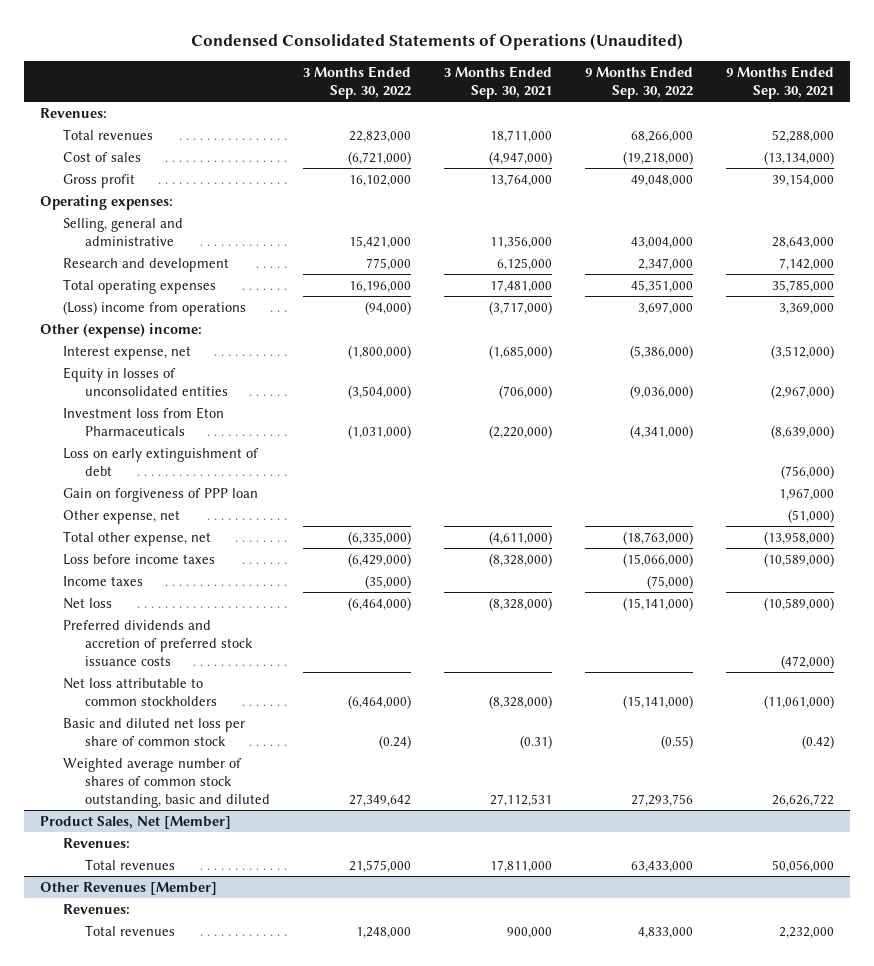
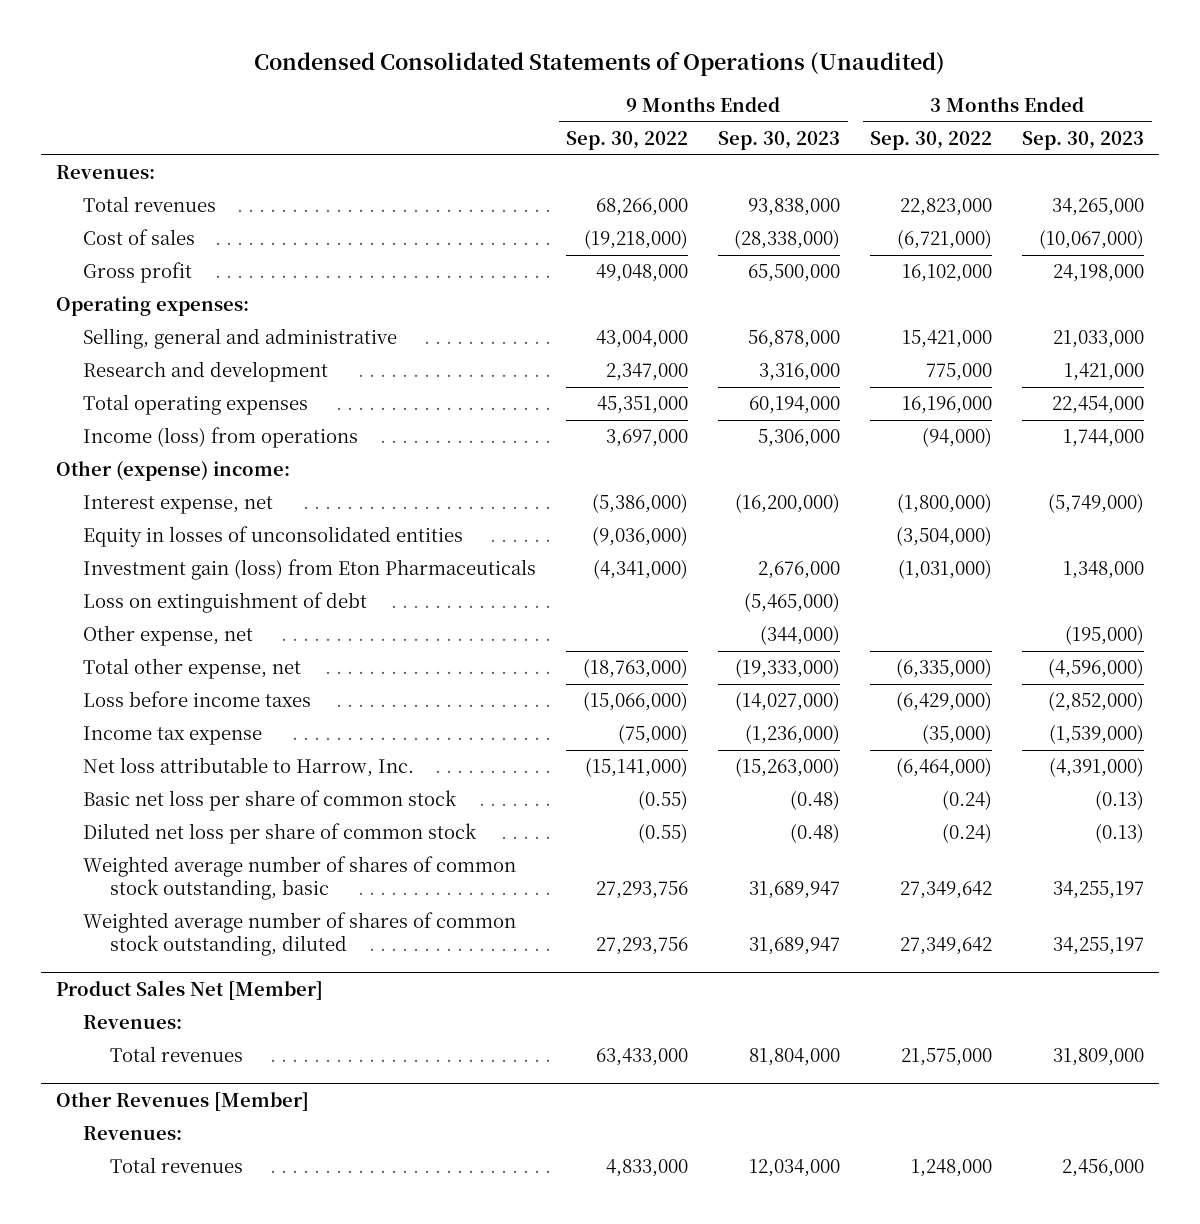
- | 3 Months Ended Sep. 30, 2022 | 3 Months Ended Sep. 30, 2021 | 9 Months Ended Sep. 30, 2022 | 9 Months Ended Sep. 30, 2021
+ | 9 Months Ended Sep. 30, 2022 | 9 Months Ended Sep. 30, 2023 | 3 Months Ended Sep. 30, 2022 | 3 Months Ended Sep. 30, 2023
- (Loss) income from operations | (94,000) | (3,717,000) | 3,697,000 | 3,369,000
+ Income (loss) from operations | 3,697,000 | 5,306,000 | (94,000) | 1,744,000
- Investment loss from Eton Pharmaceuticals | (1,031,000) | (2,220,000) | (4,341,000) | (8,639,000)
- Loss on early extinguishment of debt | | | | (756,000)
- Gain on forgiveness of PPP loan | | | | 1,967,000
+ Investment gain (loss) from Eton Pharmaceuticals | (4,341,000) | 2,676,000 | (1,031,000) | 1,348,000
+ Loss on extinguishment of debt | | (5,465,000) | |
- Income taxes | (35,000) | | (75,000) |
- Net loss | (6,464,000) | (8,328,000) | (15,141,000) | (10,589,000)
- Preferred dividends and accretion of preferred stock issuance costs | | | | (472,000)
- Net loss attributable to common stockholders | (6,464,000) | (8,328,000) | (15,141,000) | (11,061,000)
- Basic and diluted net loss per share of common stock | (0.24) | (0.31) | (0.55) | (0.42)
- Weighted average number of shares of common stock outstanding, basic and diluted | 27,349,642 | 27,112,531 | 27,293,756 | 26,626,722
- Product Sales, Net [Member]
+ Income tax expense | (75,000) | (1,236,000) | (35,000) | (1,539,000)
+ Net loss attributable to Harrow, Inc. | (15,141,000) | (15,263,000) | (6,464,000) | (4,391,000)
+ Basic net loss per share of common stock | (0.55) | (0.48) | (0.24) | (0.13)
+ Diluted net loss per share of common stock | (0.55) | (0.48) | (0.24) | (0.13)
+ Weighted average number of shares of common stock outstanding, basic | 27,293,756 | 31,689,947 | 27,349,642 | 34,255,197
+ Weighted average number of shares of common stock outstanding, diluted | 27,293,756 | 31,689,947 | 27,349,642 | 34,255,197
+ Product Sales Net [Member]

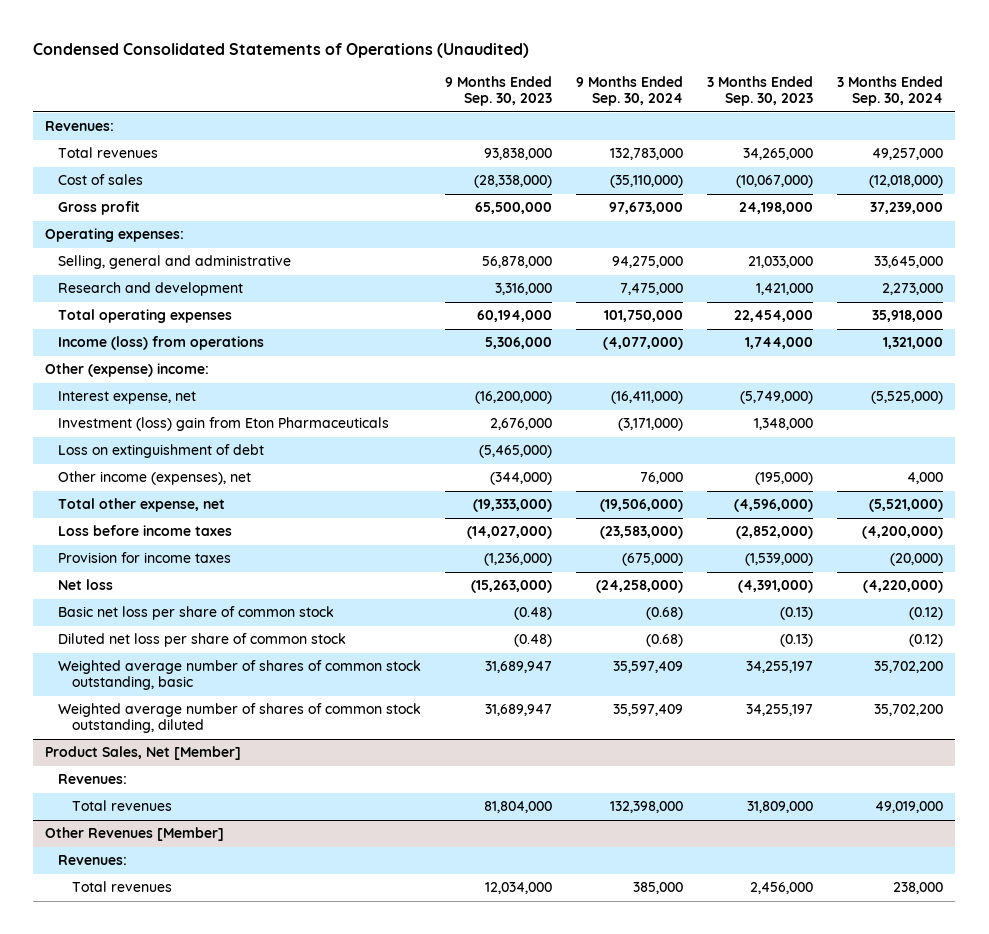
- | 9 Months Ended Sep. 30, 2022 | 9 Months Ended Sep. 30, 2023 | 3 Months Ended Sep. 30, 2022 | 3 Months Ended Sep. 30, 2023
+ | 9 Months Ended Sep. 30, 2023 | 9 Months Ended Sep. 30, 2024 | 3 Months Ended Sep. 30, 2023 | 3 Months Ended Sep. 30, 2024
- Equity in losses of unconsolidated entities | (9,036,000) | | (3,504,000) |
- Investment gain (loss) from Eton Pharmaceuticals | (4,341,000) | 2,676,000 | (1,031,000) | 1,348,000
+ Investment (loss) gain from Eton Pharmaceuticals | 2,676,000 | (3,171,000) | 1,348,000 |
- Other expense, net | | (344,000) | | (195,000)
+ Other income (expenses), net | (344,000) | 76,000 | (195,000) | 4,000
- Income tax expense | (75,000) | (1,236,000) | (35,000) | (1,539,000)
- Net loss attributable to Harrow, Inc. | (15,141,000) | (15,263,000) | (6,464,000) | (4,391,000)
+ Provision for income taxes | (1,236,000) | (675,000) | (1,539,000) | (20,000)
+ Net loss | (15,263,000) | (24,258,000) | (4,391,000) | (4,220,000)
- Product Sales Net [Member]
+ Product Sales, Net [Member]

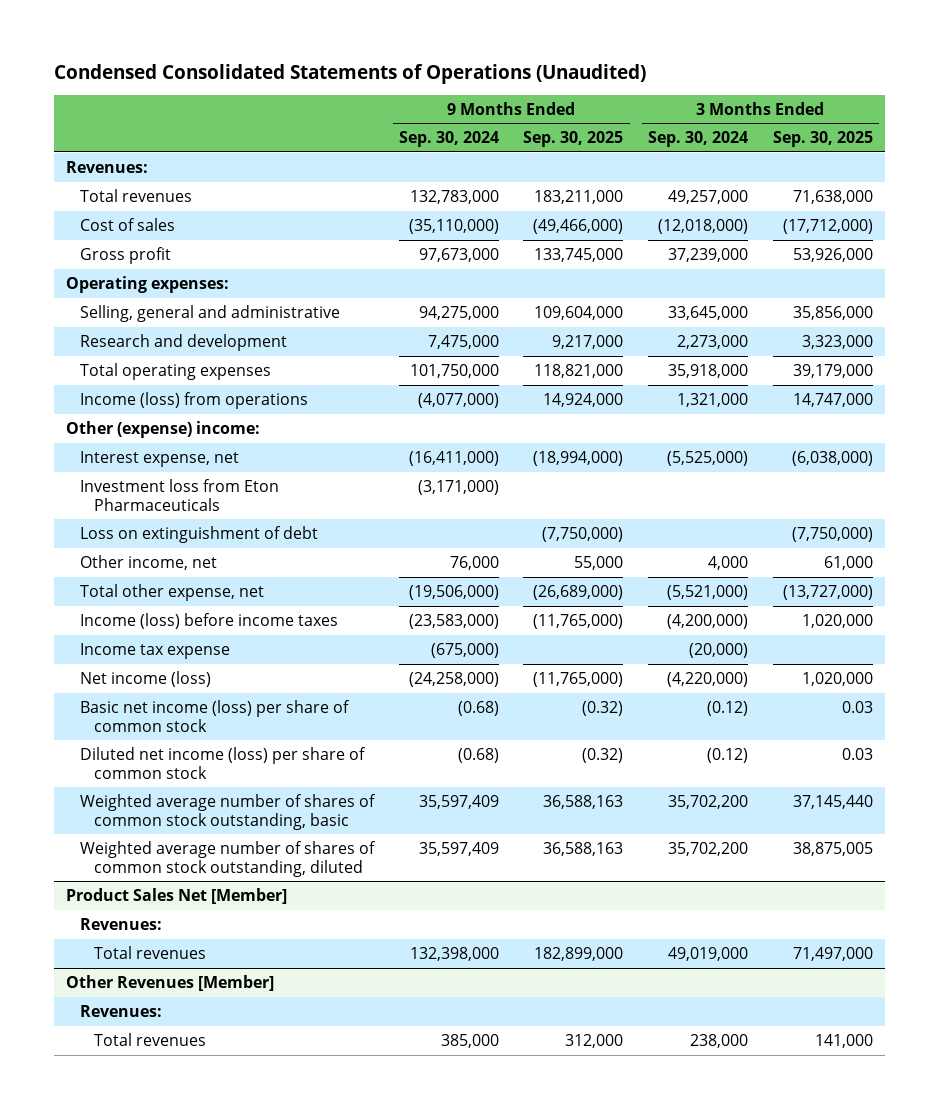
- | 9 Months Ended Sep. 30, 2023 | 9 Months Ended Sep. 30, 2024 | 3 Months Ended Sep. 30, 2023 | 3 Months Ended Sep. 30, 2024
+ | 9 Months Ended Sep. 30, 2024 | 9 Months Ended Sep. 30, 2025 | 3 Months Ended Sep. 30, 2024 | 3 Months Ended Sep. 30, 2025
- Investment (loss) gain from Eton Pharmaceuticals | 2,676,000 | (3,171,000) | 1,348,000 |
+ Investment loss from Eton Pharmaceuticals | (3,171,000) | | |
- Other income (expenses), net | (344,000) | 76,000 | (195,000) | 4,000
+ Other income, net | 76,000 | 55,000 | 4,000 | 61,000
- Loss before income taxes | (14,027,000) | (23,583,000) | (2,852,000) | (4,200,000)
- Provision for income taxes | (1,236,000) | (675,000) | (1,539,000) | (20,000)
- Net loss | (15,263,000) | (24,258,000) | (4,391,000) | (4,220,000)
- Basic net loss per share of common stock | (0.48) | (0.68) | (0.13) | (0.12)
- Diluted net loss per share of common stock | (0.48) | (0.68) | (0.13) | (0.12)
+ Income (loss) before income taxes | (23,583,000) | (11,765,000) | (4,200,000) | 1,020,000
+ Income tax expense | (675,000) | | (20,000) |
+ Net income (loss) | (24,258,000) | (11,765,000) | (4,220,000) | 1,020,000
+ Basic net income (loss) per share of common stock | (0.68) | (0.32) | (0.12) | 0.03
+ Diluted net income (loss) per share of common stock | (0.68) | (0.32) | (0.12) | 0.03
- Product Sales, Net [Member]
+ Product Sales Net [Member]

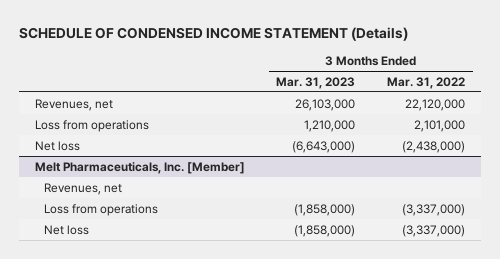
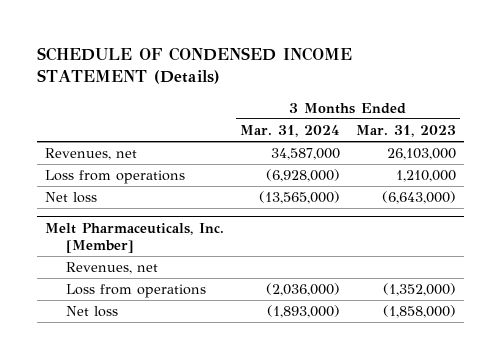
- | 3 Months Ended Mar. 31, 2023 | 3 Months Ended Mar. 31, 2022
+ | 3 Months Ended Mar. 31, 2024 | 3 Months Ended Mar. 31, 2023
@ Melt Pharmaceuticals, Inc. [Member]
- Loss from operations | (1,858,000) | (3,337,000)
+ Loss from operations | (2,036,000) | (1,352,000)

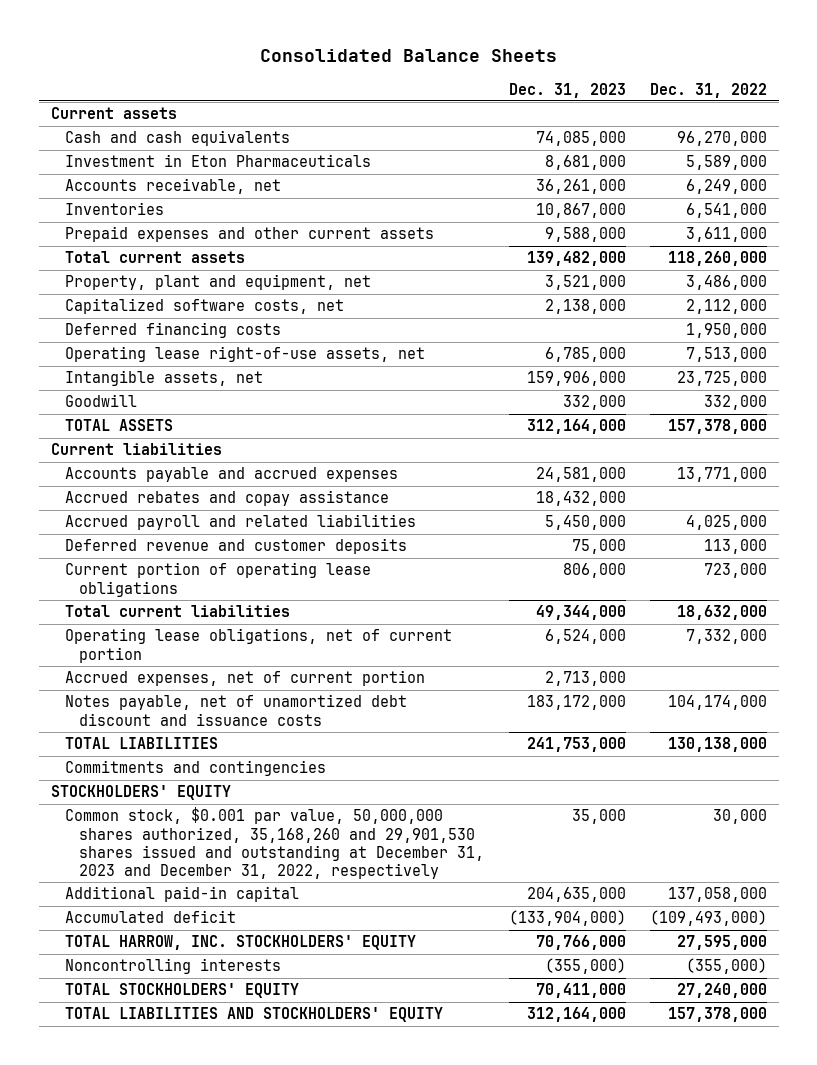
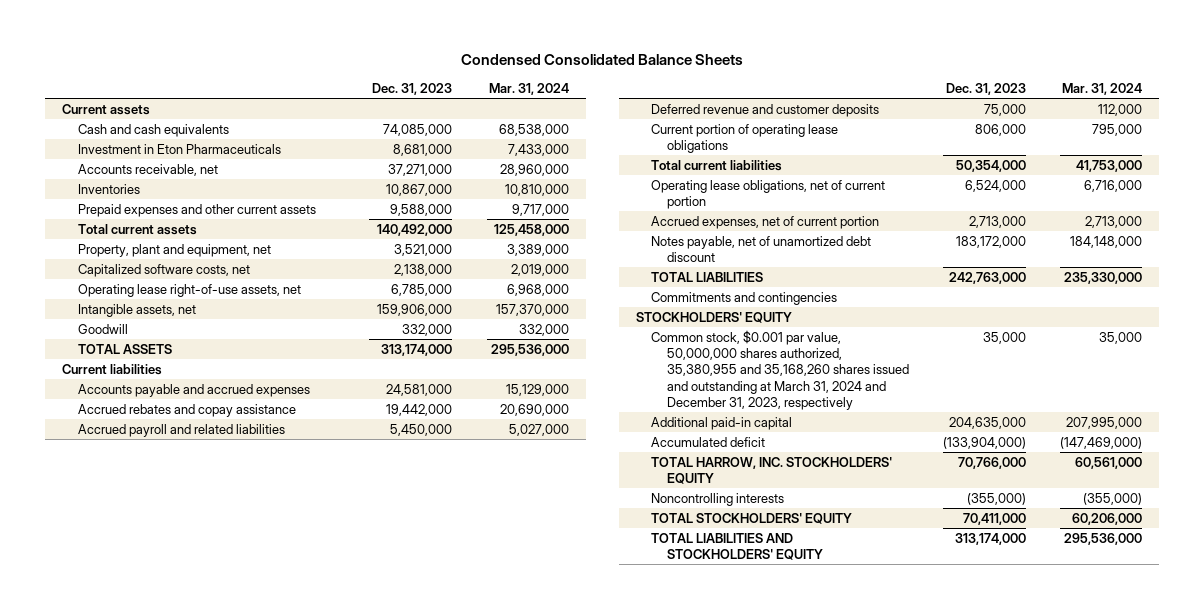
- Consolidated Balance Sheets
+ Condensed Consolidated Balance Sheets
- | Dec. 31, 2023 | Dec. 31, 2022
+ | Dec. 31, 2023 | Mar. 31, 2024
- Accounts receivable, net | 36,261,000 | 6,249,000
+ Accounts receivable, net | 37,271,000 | 28,960,000
- Total current assets | 139,482,000 | 118,260,000
+ Total current assets | 140,492,000 | 125,458,000
- Deferred financing costs | | 1,950,000
- TOTAL ASSETS | 312,164,000 | 157,378,000
+ TOTAL ASSETS | 313,174,000 | 295,536,000
- Accrued rebates and copay assistance | 18,432,000 |
+ Accrued rebates and copay assistance | 19,442,000 | 20,690,000
- Total current liabilities | 49,344,000 | 18,632,000
+ Total current liabilities | 50,354,000 | 41,753,000
- Notes payable, net of unamortized debt discount and issuance costs | 183,172,000 | 104,174,000
- TOTAL LIABILITIES | 241,753,000 | 130,138,000
+ Notes payable, net of unamortized debt discount | 183,172,000 | 184,148,000
+ TOTAL LIABILITIES | 242,763,000 | 235,330,000
- Common stock, $0.001 par value, 50,000,000 shares authorized, 35,168,260 and 29,901,530 shares issued and outstanding at December 31, 2023 and December 31, 2022, respectively | 35,000 | 30,000
+ Common stock, $0.001 par value, 50,000,000 shares authorized, 35,380,955 and 35,168,260 shares issued and outstanding at March 31, 2024 and December 31, 2023, respectively | 35,000 | 35,000
- TOTAL LIABILITIES AND STOCKHOLDERS' EQUITY | 312,164,000 | 157,378,000
+ TOTAL LIABILITIES AND STOCKHOLDERS' EQUITY | 313,174,000 | 295,536,000

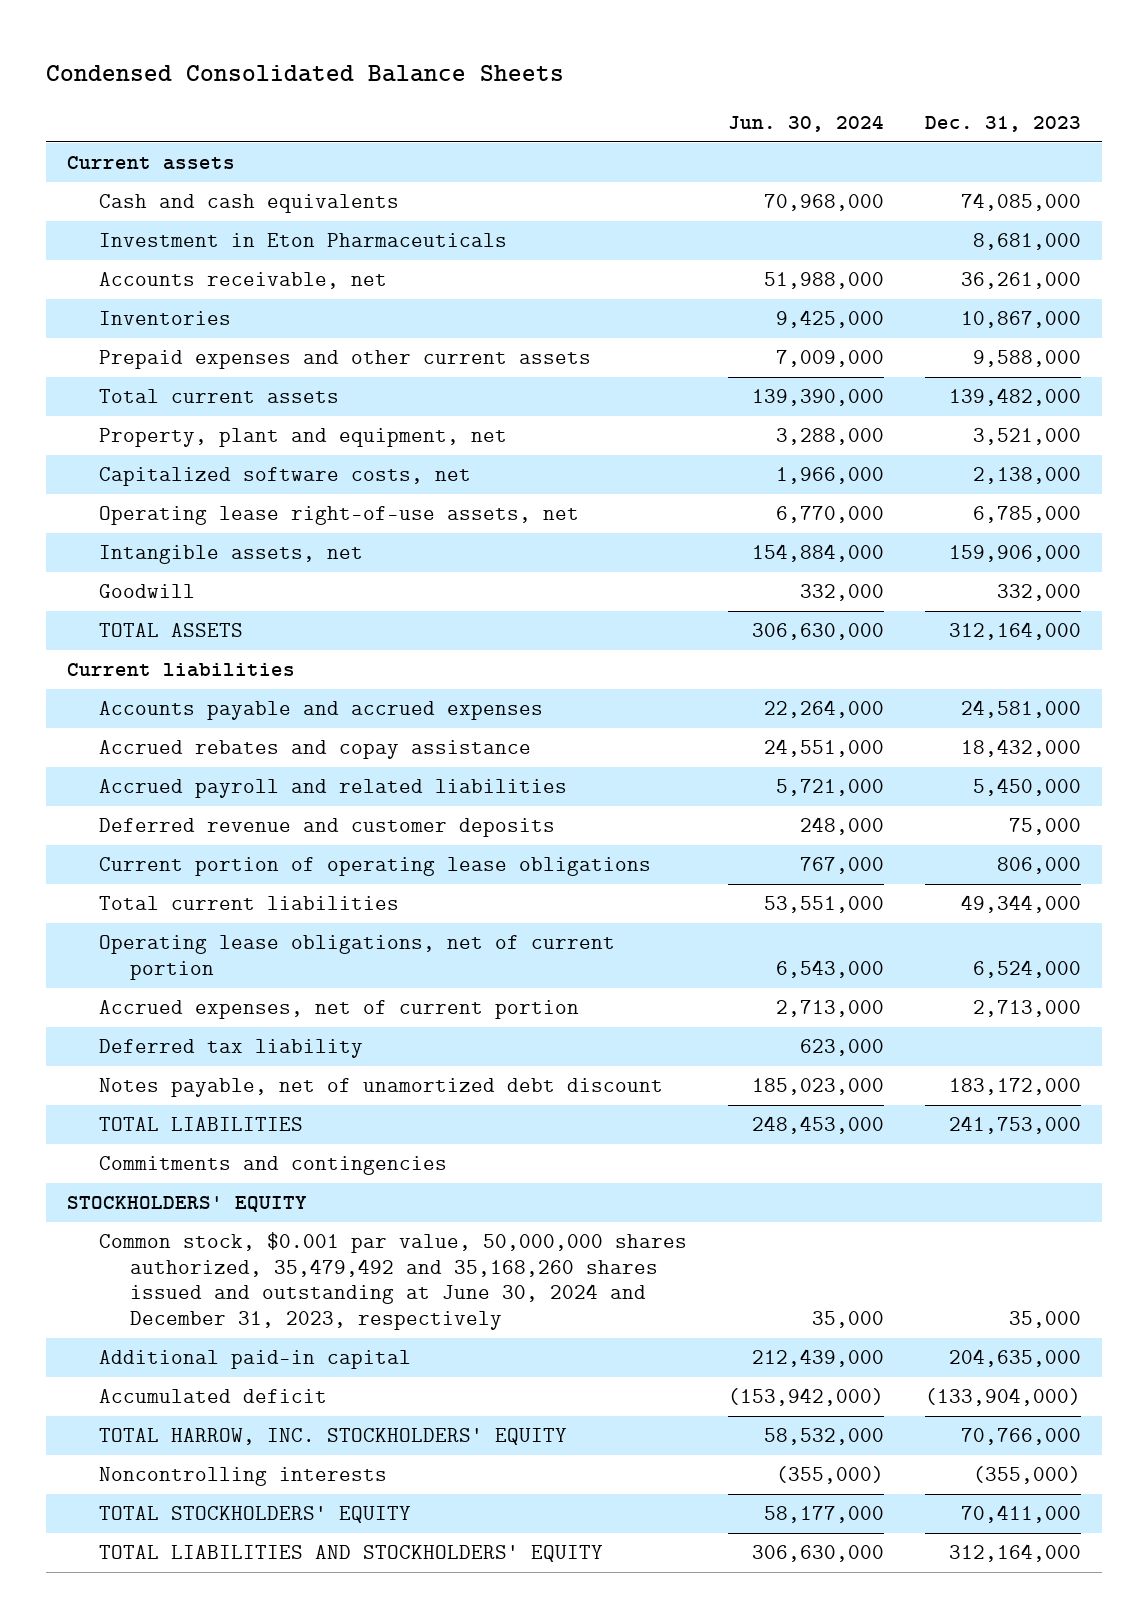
- | Dec. 31, 2023 | Mar. 31, 2024
+ | Jun. 30, 2024 | Dec. 31, 2023
- Accounts receivable, net | 37,271,000 | 28,960,000
+ Accounts receivable, net | 51,988,000 | 36,261,000
- Total current assets | 140,492,000 | 125,458,000
+ Total current assets | 139,390,000 | 139,482,000
- TOTAL ASSETS | 313,174,000 | 295,536,000
+ TOTAL ASSETS | 306,630,000 | 312,164,000
- Accrued rebates and copay assistance | 19,442,000 | 20,690,000
+ Accrued rebates and copay assistance | 24,551,000 | 18,432,000
- Total current liabilities | 50,354,000 | 41,753,000
+ Total current liabilities | 53,551,000 | 49,344,000
+ Deferred tax liability | 623,000 |
- TOTAL LIABILITIES | 242,763,000 | 235,330,000
+ TOTAL LIABILITIES | 248,453,000 | 241,753,000
- Common stock, $0.001 par value, 50,000,000 shares authorized, 35,380,955 and 35,168,260 shares issued and outstanding at March 31, 2024 and December 31, 2023, respectively | 35,000 | 35,000
+ Common stock, $0.001 par value, 50,000,000 shares authorized, 35,479,492 and 35,168,260 shares issued and outstanding at June 30, 2024 and December 31, 2023, respectively | 35,000 | 35,000
- TOTAL LIABILITIES AND STOCKHOLDERS' EQUITY | 313,174,000 | 295,536,000
+ TOTAL LIABILITIES AND STOCKHOLDERS' EQUITY | 306,630,000 | 312,164,000

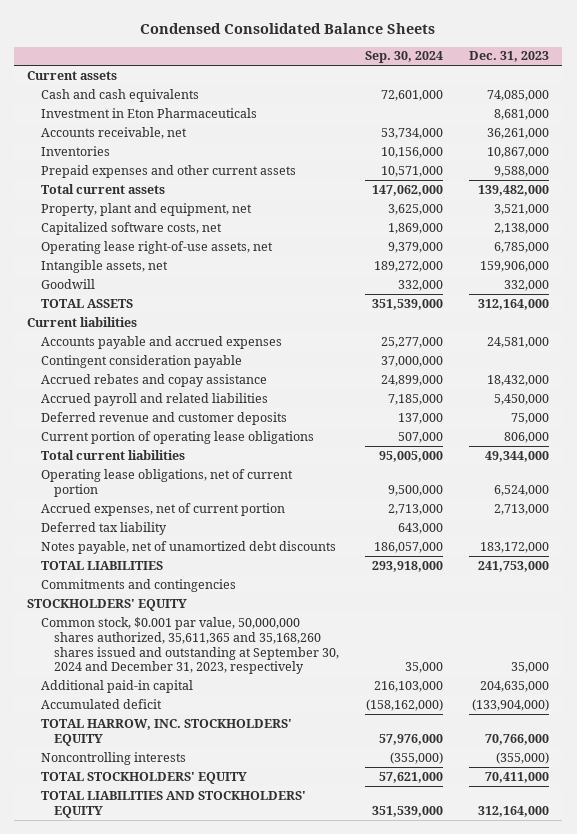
- | Jun. 30, 2024 | Dec. 31, 2023
+ | Sep. 30, 2024 | Dec. 31, 2023
+ Contingent consideration payable | 37,000,000 |
- Notes payable, net of unamortized debt discount | 185,023,000 | 183,172,000
+ Notes payable, net of unamortized debt discounts | 186,057,000 | 183,172,000
- Common stock, $0.001 par value, 50,000,000 shares authorized, 35,479,492 and 35,168,260 shares issued and outstanding at June 30, 2024 and December 31, 2023, respectively | 35,000 | 35,000
+ Common stock, $0.001 par value, 50,000,000 shares authorized, 35,611,365 and 35,168,260 shares issued and outstanding at September 30, 2024 and December 31, 2023, respectively | 35,000 | 35,000

